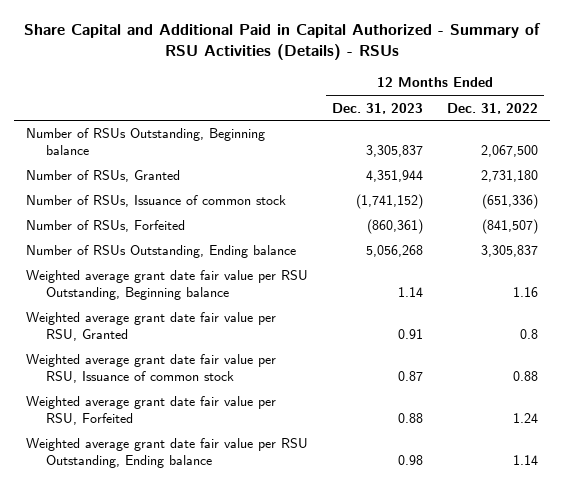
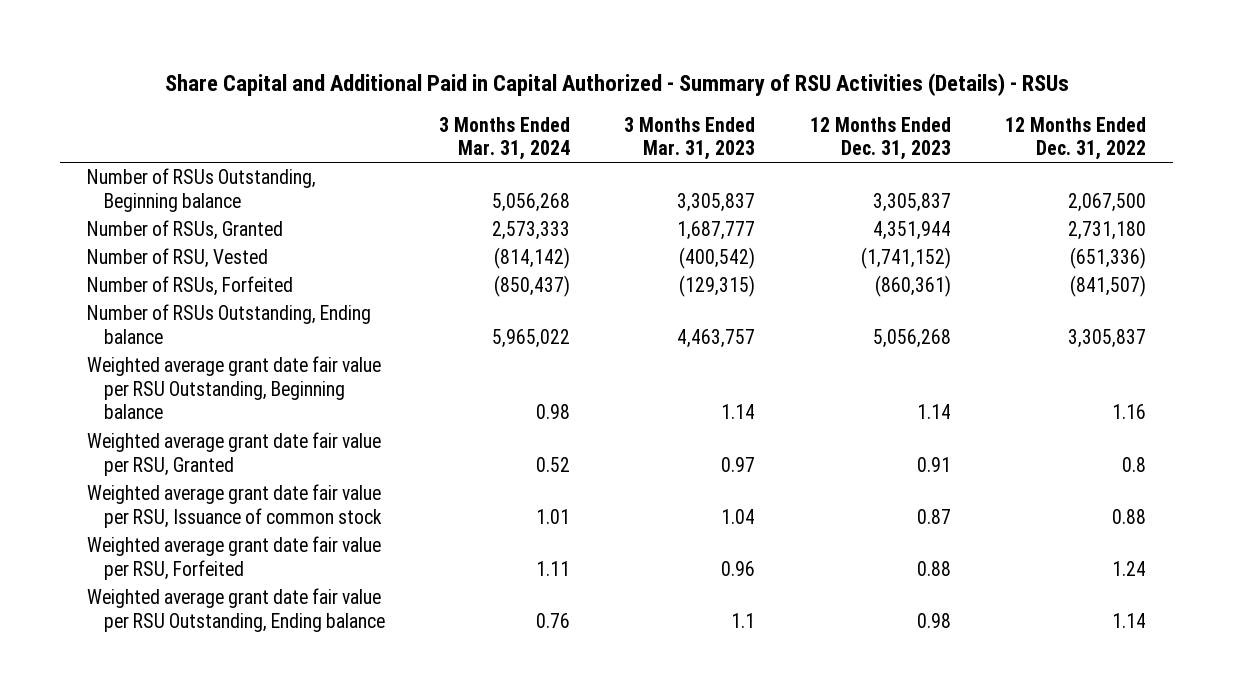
- | 12 Months Ended Dec. 31, 2023 | 12 Months Ended Dec. 31, 2022
+ | 3 Months Ended Mar. 31, 2024 | 3 Months Ended Mar. 31, 2023 | 12 Months Ended Dec. 31, 2023 | 12 Months Ended Dec. 31, 2022
- Number of RSUs, Issuance of common stock | (1,741,152) | (651,336)
+ Number of RSU, Vested | (814,142) | (400,542) | (1,741,152) | (651,336)

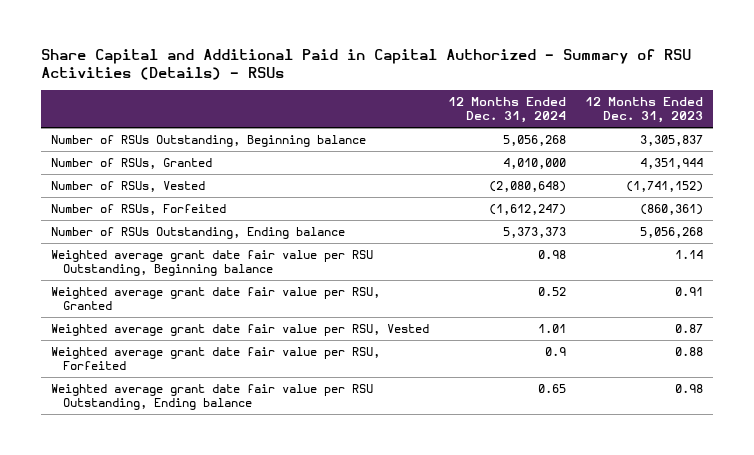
- | 3 Months Ended Mar. 31, 2024 | 3 Months Ended Mar. 31, 2023 | 12 Months Ended Dec. 31, 2023 | 12 Months Ended Dec. 31, 2022
+ | 12 Months Ended Dec. 31, 2024 | 12 Months Ended Dec. 31, 2023
- Number of RSU, Vested | (814,142) | (400,542) | (1,741,152) | (651,336)
+ Number of RSUs, Vested | (2,080,648) | (1,741,152)
- Weighted average grant date fair value per RSU, Issuance of common stock | 1.01 | 1.04 | 0.87 | 0.88
+ Weighted average grant date fair value per RSU, Vested | 1.01 | 0.87

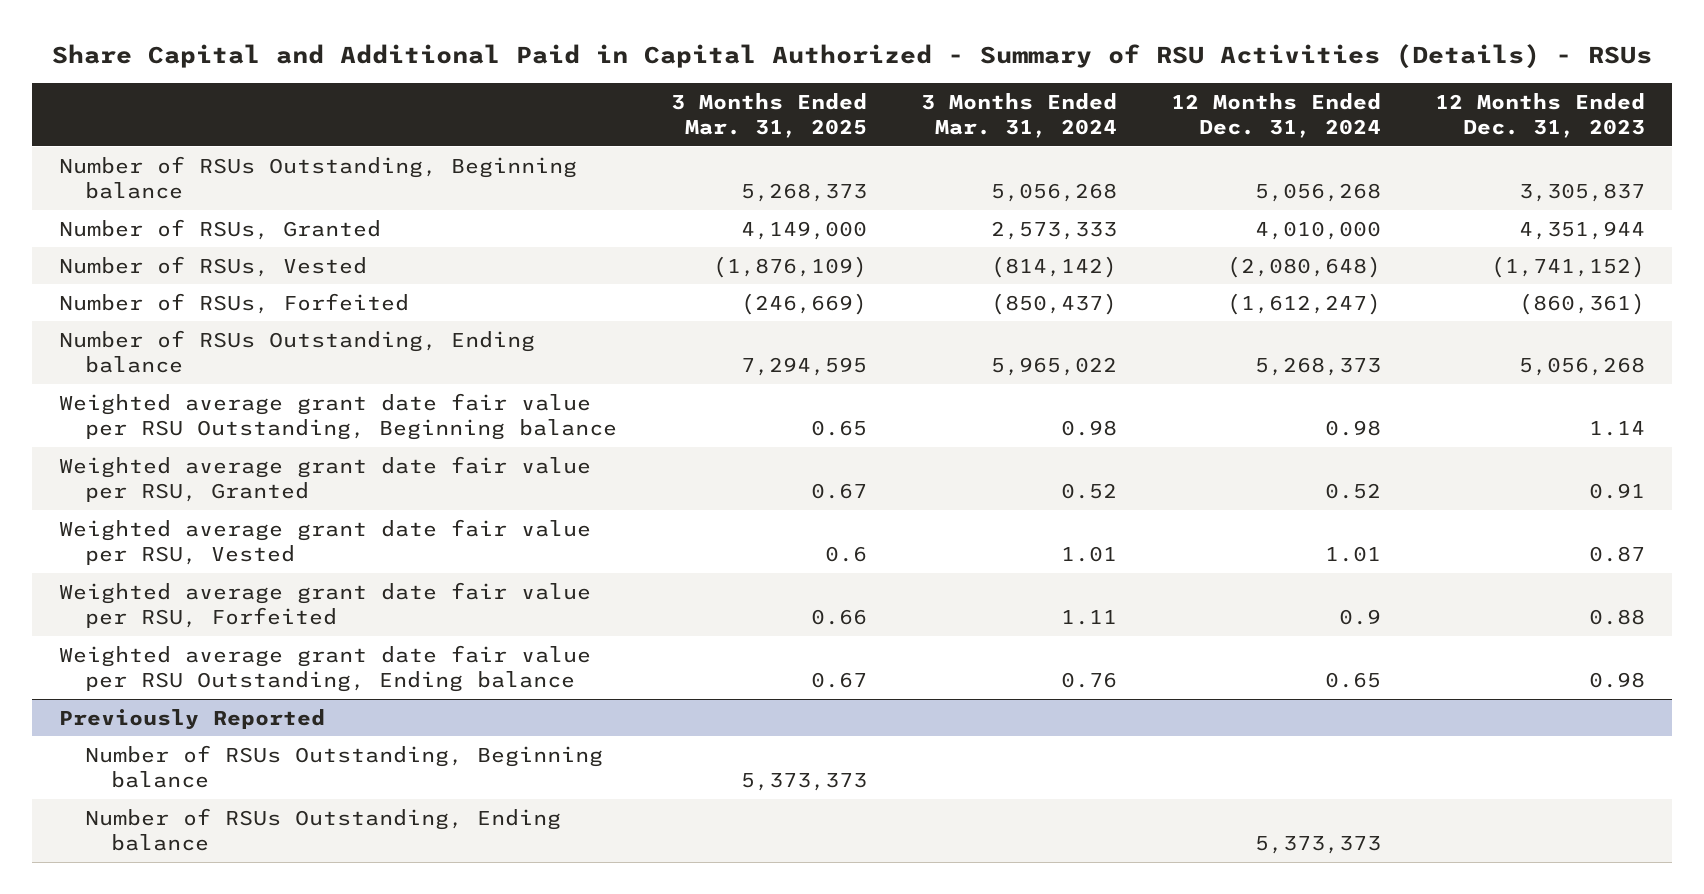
- | 12 Months Ended Dec. 31, 2024 | 12 Months Ended Dec. 31, 2023
+ | 3 Months Ended Mar. 31, 2025 | 3 Months Ended Mar. 31, 2024 | 12 Months Ended Dec. 31, 2024 | 12 Months Ended Dec. 31, 2023
- Number of RSUs Outstanding, Ending balance | 5,373,373 | 5,056,268
+ Number of RSUs Outstanding, Ending balance | 7,294,595 | 5,965,022 | 5,268,373 | 5,056,268
+ Previously Reported
+ Number of RSUs Outstanding, Beginning balance | 5,373,373 | | |
+ Number of RSUs Outstanding, Ending balance | | | 5,373,373 |

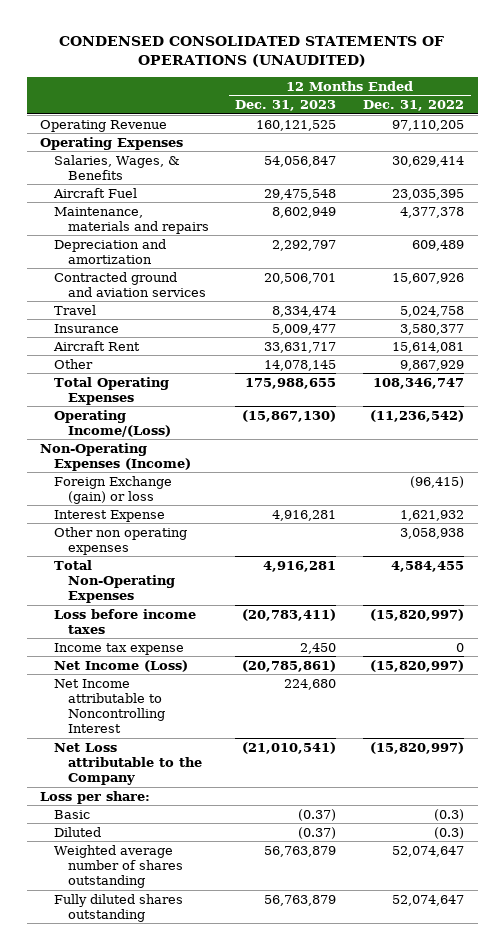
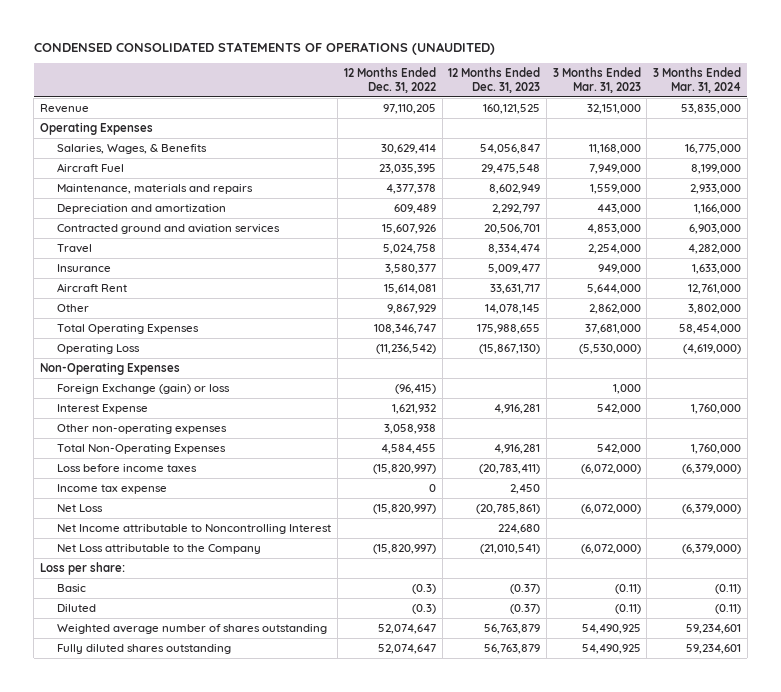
- | 12 Months Ended Dec. 31, 2023 | 12 Months Ended Dec. 31, 2022
+ | 12 Months Ended Dec. 31, 2022 | 12 Months Ended Dec. 31, 2023 | 3 Months Ended Mar. 31, 2023 | 3 Months Ended Mar. 31, 2024
- Operating Revenue | 160,121,525 | 97,110,205
+ Revenue | 97,110,205 | 160,121,525 | 32,151,000 | 53,835,000
- Operating Income/(Loss) | (15,867,130) | (11,236,542)
- Non-Operating Expenses (Income)
+ Operating Loss | (11,236,542) | (15,867,130) | (5,530,000) | (4,619,000)
+ Non-Operating Expenses
- Other non operating expenses | | 3,058,938
+ Other non-operating expenses | 3,058,938 | | |
- Net Income (Loss) | (20,785,861) | (15,820,997)
+ Net Loss | (15,820,997) | (20,785,861) | (6,072,000) | (6,379,000)

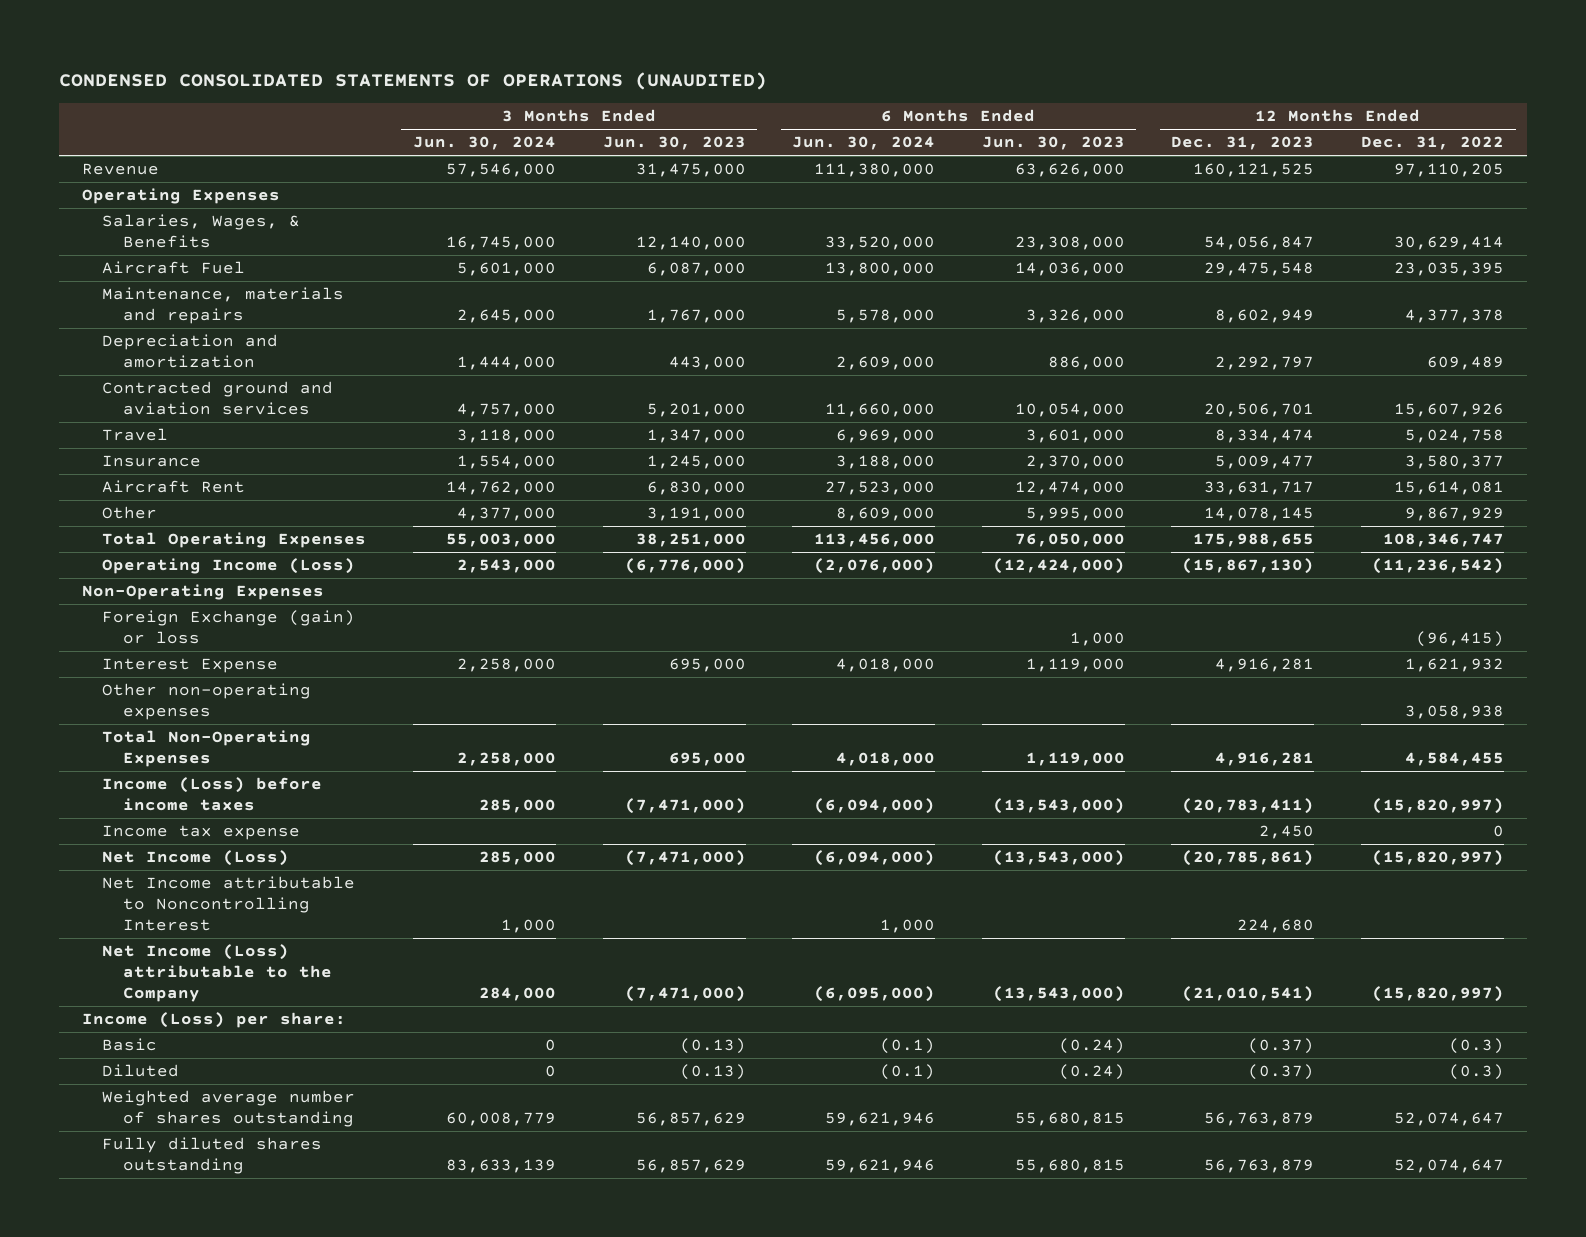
- | 12 Months Ended Dec. 31, 2022 | 12 Months Ended Dec. 31, 2023 | 3 Months Ended Mar. 31, 2023 | 3 Months Ended Mar. 31, 2024
+ | 3 Months Ended Jun. 30, 2024 | 3 Months Ended Jun. 30, 2023 | 6 Months Ended Jun. 30, 2024 | 6 Months Ended Jun. 30, 2023 | 12 Months Ended Dec. 31, 2023 | 12 Months Ended Dec. 31, 2022
- Operating Loss | (11,236,542) | (15,867,130) | (5,530,000) | (4,619,000)
+ Operating Income (Loss) | 2,543,000 | (6,776,000) | (2,076,000) | (12,424,000) | (15,867,130) | (11,236,542)
- Loss before income taxes | (15,820,997) | (20,783,411) | (6,072,000) | (6,379,000)
+ Income (Loss) before income taxes | 285,000 | (7,471,000) | (6,094,000) | (13,543,000) | (20,783,411) | (15,820,997)
- Net Loss | (15,820,997) | (20,785,861) | (6,072,000) | (6,379,000)
+ Net Income (Loss) | 285,000 | (7,471,000) | (6,094,000) | (13,543,000) | (20,785,861) | (15,820,997)
- Net Loss attributable to the Company | (15,820,997) | (21,010,541) | (6,072,000) | (6,379,000)
- Loss per share:
+ Net Income (Loss) attributable to the Company | 284,000 | (7,471,000) | (6,095,000) | (13,543,000) | (21,010,541) | (15,820,997)
+ Income (Loss) per share:

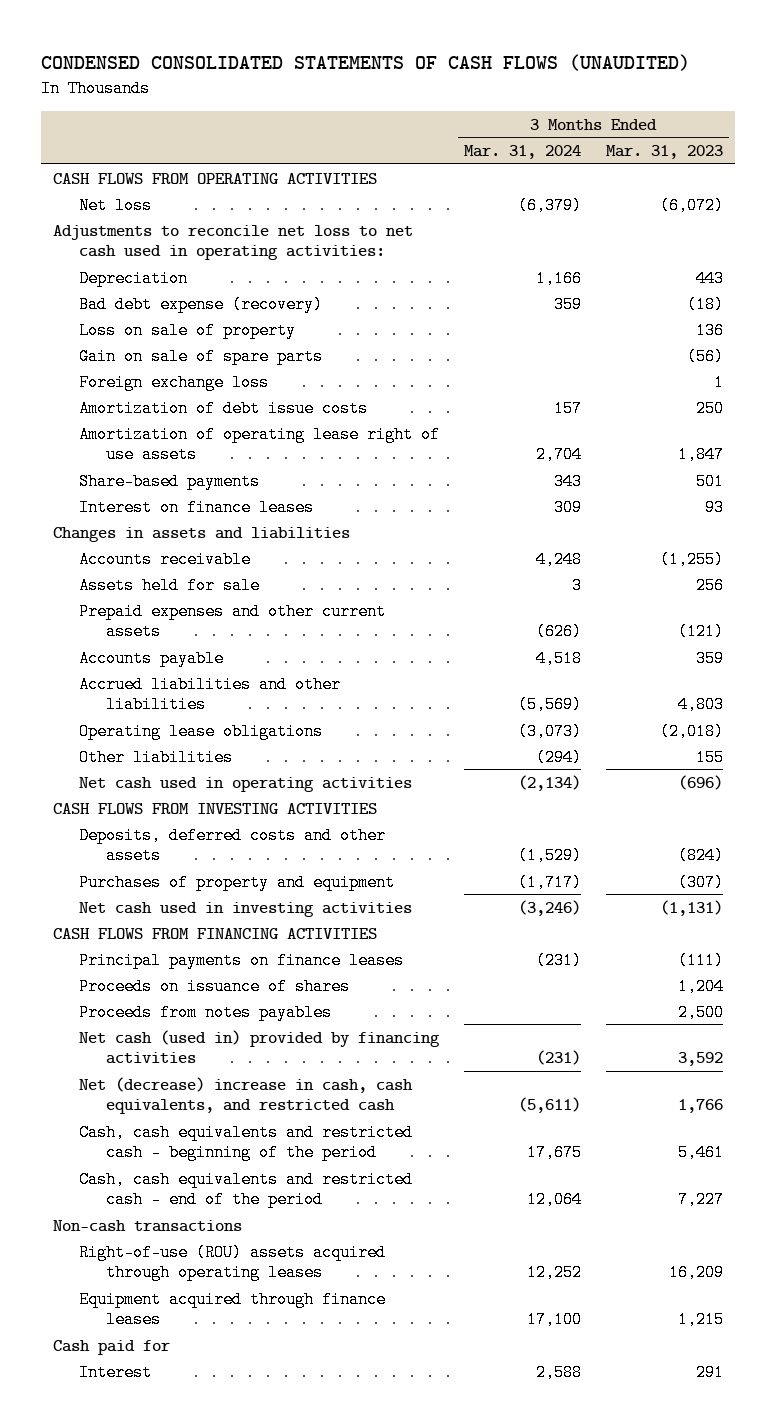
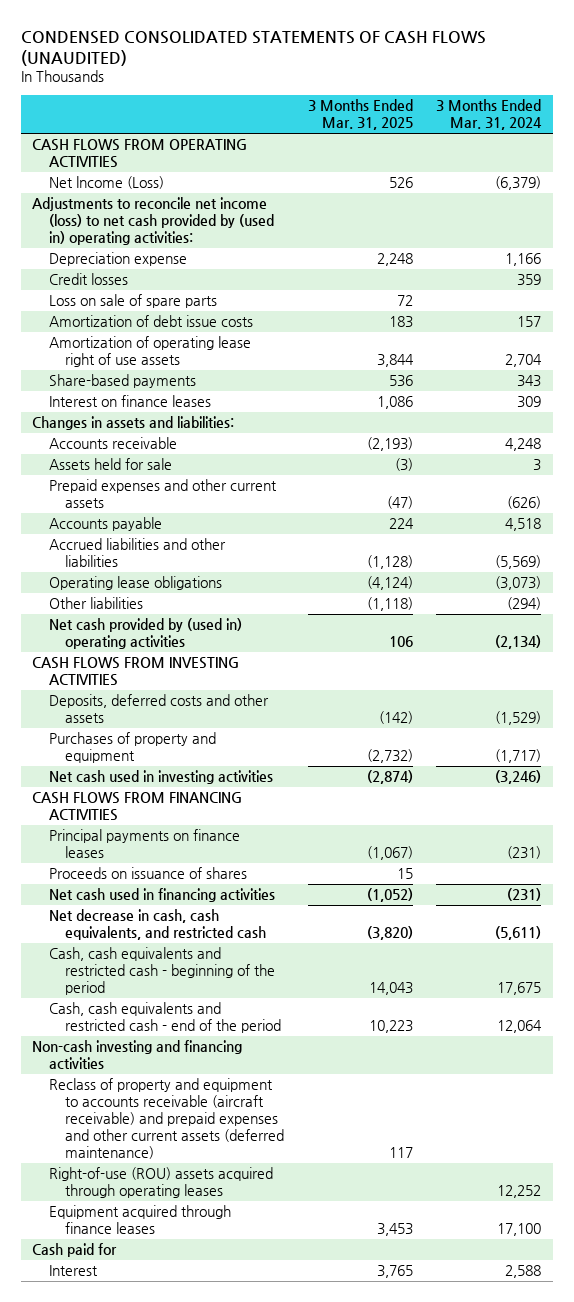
- | 3 Months Ended Mar. 31, 2024 | 3 Months Ended Mar. 31, 2023
+ | 3 Months Ended Mar. 31, 2025 | 3 Months Ended Mar. 31, 2024
- Net loss | (6,379) | (6,072)
- Adjustments to reconcile net loss to net cash used in operating activities:
- Depreciation | 1,166 | 443
- Bad debt expense (recovery) | 359 | (18)
- Loss on sale of property | | 136
- Gain on sale of spare parts | | (56)
- Foreign exchange loss | | 1
+ Net lncome (Loss) | 526 | (6,379)
+ Adjustments to reconcile net income (loss) to net cash provided by (used in) operating activities:
+ Depreciation expense | 2,248 | 1,166
+ Credit losses | | 359
+ Loss on sale of spare parts | 72 |
- Changes in assets and liabilities
+ Changes in assets and liabilities:
- Net cash used in operating activities | (2,134) | (696)
+ Net cash provided by (used in) operating activities | 106 | (2,134)
- Proceeds from notes payables | | 2,500
- Net cash (used in) provided by financing activities | (231) | 3,592
- Net (decrease) increase in cash, cash equivalents, and restricted cash | (5,611) | 1,766
+ Net cash used in financing activities | (1,052) | (231)
+ Net decrease in cash, cash equivalents, and restricted cash | (3,820) | (5,611)
- Non-cash transactions
+ Non-cash investing and financing activities
+ Reclass of property and equipment to accounts receivable (aircraft receivable) and prepaid expenses and other current assets (deferred maintenance) | 117 |

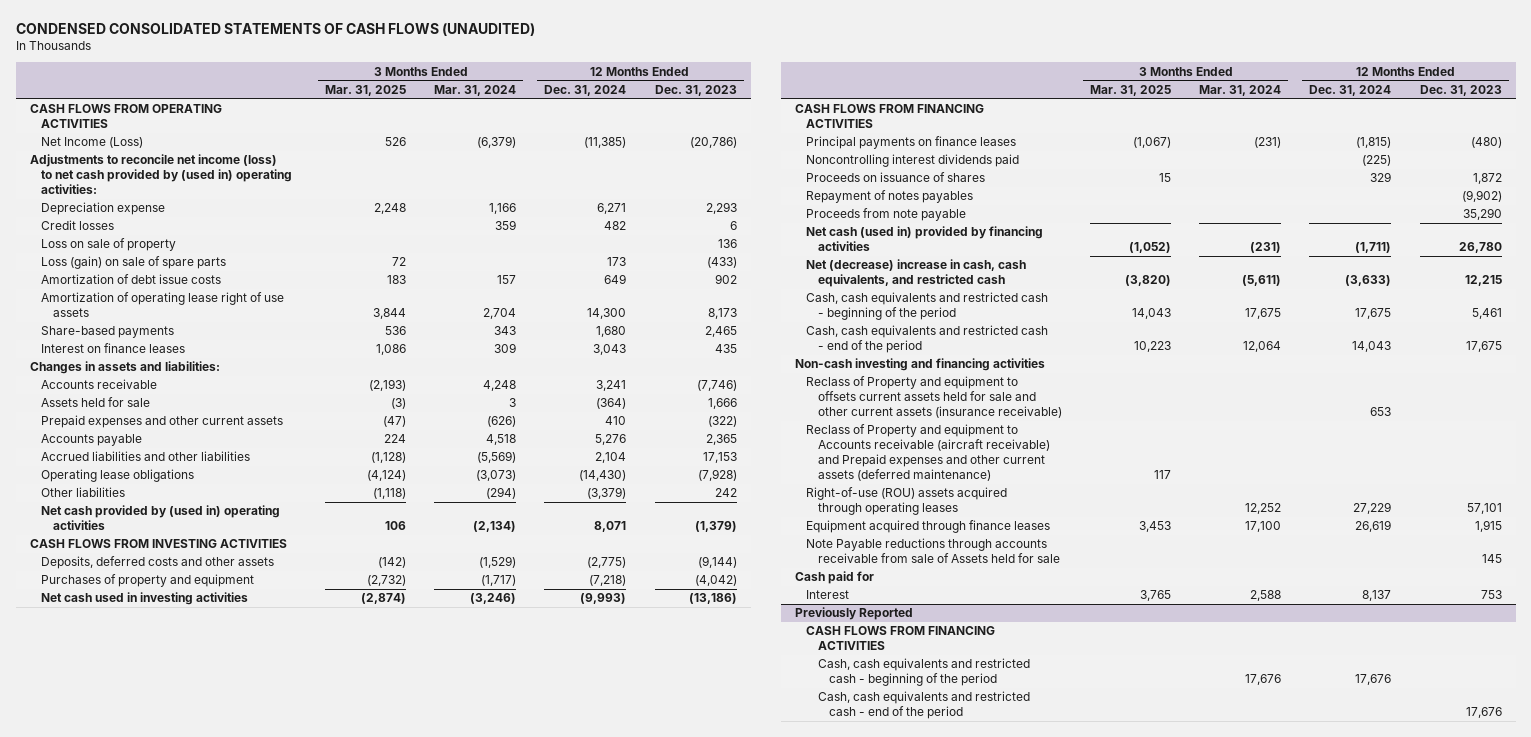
- | 3 Months Ended Mar. 31, 2025 | 3 Months Ended Mar. 31, 2024
+ | 3 Months Ended Mar. 31, 2025 | 3 Months Ended Mar. 31, 2024 | 12 Months Ended Dec. 31, 2024 | 12 Months Ended Dec. 31, 2023
- Net lncome (Loss) | 526 | (6,379)
+ Net Income (Loss) | 526 | (6,379) | (11,385) | (20,786)
- Loss on sale of spare parts | 72 |
+ Loss on sale of property | | | | 136
+ Loss (gain) on sale of spare parts | 72 | | 173 | (433)
+ Noncontrolling interest dividends paid | | | (225) |
- Net cash used in financing activities | (1,052) | (231)
- Net decrease in cash, cash equivalents, and restricted cash | (3,820) | (5,611)
+ Repayment of notes payables | | | | (9,902)
+ Proceeds from note payable | | | | 35,290
+ Net cash (used in) provided by financing activities | (1,052) | (231) | (1,711) | 26,780
+ Net (decrease) increase in cash, cash equivalents, and restricted cash | (3,820) | (5,611) | (3,633) | 12,215
- Reclass of property and equipment to accounts receivable (aircraft receivable) and prepaid expenses and other current assets (deferred maintenance) | 117 |
+ Reclass of Property and equipment to offsets current assets held for sale and other current assets (insurance receivable) | | | 653 |
+ Reclass of Property and equipment to Accounts receivable (aircraft receivable) and Prepaid expenses and other current assets (deferred maintenance) | 117 | | |
+ Note Payable reductions through accounts receivable from sale of Assets held for sale | | | | 145
+ Previously Reported
+ CASH FLOWS FROM FINANCING ACTIVITIES
+ Cash, cash equivalents and restricted cash - beginning of the period | | 17,676 | 17,676 |
+ Cash, cash equivalents and restricted cash - end of the period | | | | 17,676

